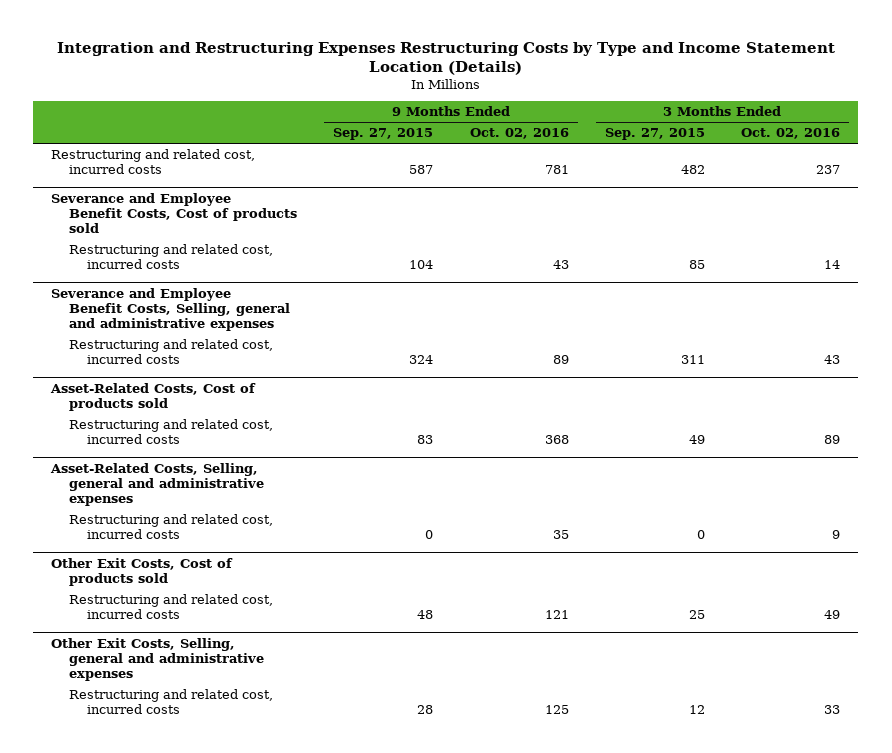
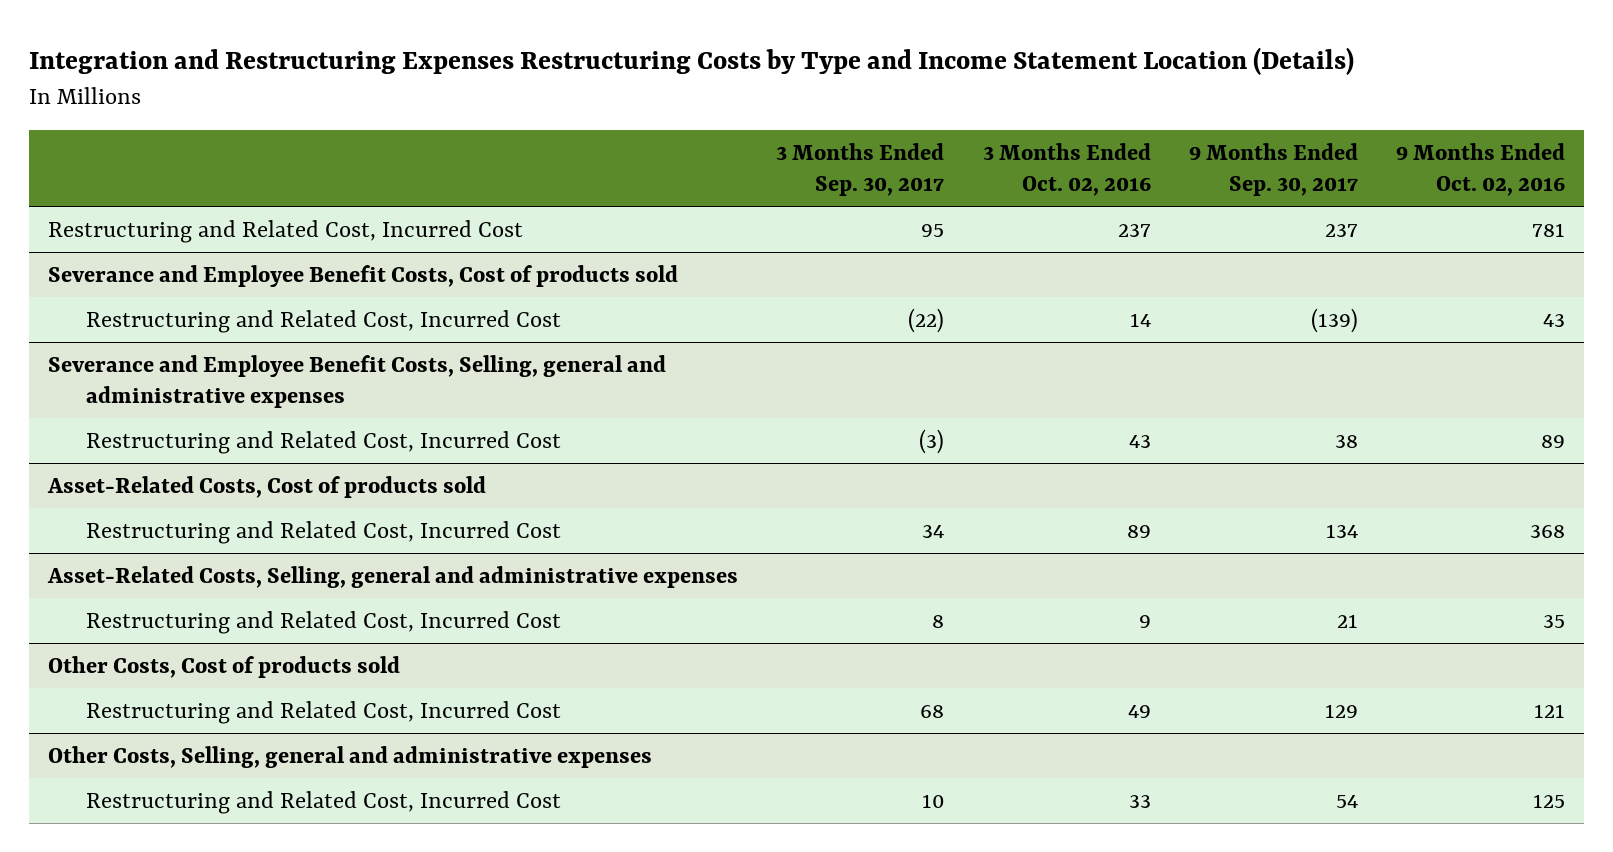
- | 9 Months Ended Sep. 27, 2015 | 9 Months Ended Oct. 02, 2016 | 3 Months Ended Sep. 27, 2015 | 3 Months Ended Oct. 02, 2016
+ | 3 Months Ended Sep. 30, 2017 | 3 Months Ended Oct. 02, 2016 | 9 Months Ended Sep. 30, 2017 | 9 Months Ended Oct. 02, 2016
- Restructuring and related cost, incurred costs | 587 | 781 | 482 | 237
+ Restructuring and Related Cost, Incurred Cost | 95 | 237 | 237 | 781
@ Severance and Employee Benefit Costs, Cost of products sold
- Restructuring and related cost, incurred costs | 104 | 43 | 85 | 14
+ Restructuring and Related Cost, Incurred Cost | (22) | 14 | (139) | 43
@ Severance and Employee Benefit Costs, Selling, general and administrative expenses
- Restructuring and related cost, incurred costs | 324 | 89 | 311 | 43
+ Restructuring and Related Cost, Incurred Cost | (3) | 43 | 38 | 89
@ Asset-Related Costs, Cost of products sold
- Restructuring and related cost, incurred costs | 83 | 368 | 49 | 89
+ Restructuring and Related Cost, Incurred Cost | 34 | 89 | 134 | 368
@ Asset-Related Costs, Selling, general and administrative expenses
- Restructuring and related cost, incurred costs | 0 | 35 | 0 | 9
- Other Exit Costs, Cost of products sold
- Restructuring and related cost, incurred costs | 48 | 121 | 25 | 49
- Other Exit Costs, Selling, general and administrative expenses
- Restructuring and related cost, incurred costs | 28 | 125 | 12 | 33
@ Asset-Related Costs, Selling, general and administrative expenses
+ Restructuring and Related Cost, Incurred Cost | 8 | 9 | 21 | 35
+ Other Costs, Cost of products sold
+ Restructuring and Related Cost, Incurred Cost | 68 | 49 | 129 | 121
+ Other Costs, Selling, general and administrative expenses
+ Restructuring and Related Cost, Incurred Cost | 10 | 33 | 54 | 125

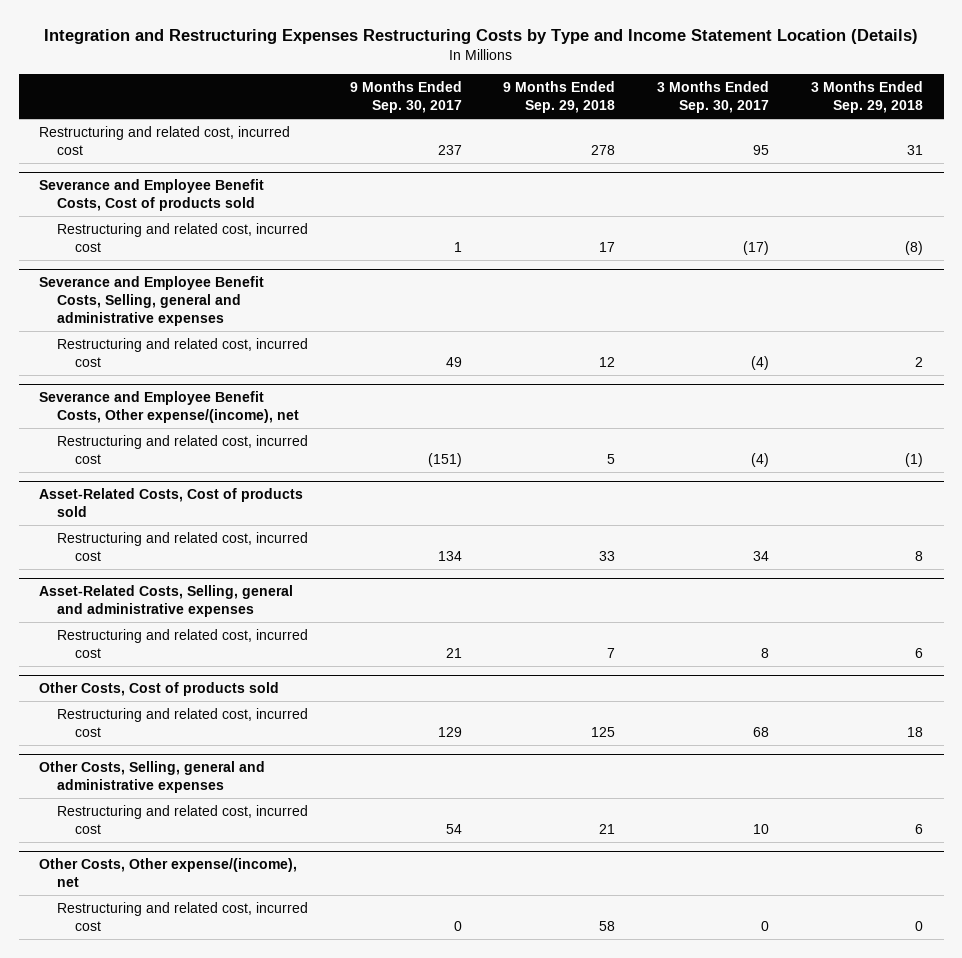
- | 3 Months Ended Sep. 30, 2017 | 3 Months Ended Oct. 02, 2016 | 9 Months Ended Sep. 30, 2017 | 9 Months Ended Oct. 02, 2016
+ | 9 Months Ended Sep. 30, 2017 | 9 Months Ended Sep. 29, 2018 | 3 Months Ended Sep. 30, 2017 | 3 Months Ended Sep. 29, 2018
- Restructuring and Related Cost, Incurred Cost | 95 | 237 | 237 | 781
+ Restructuring and related cost, incurred cost | 237 | 278 | 95 | 31
@ Severance and Employee Benefit Costs, Cost of products sold
- Restructuring and Related Cost, Incurred Cost | (22) | 14 | (139) | 43
+ Restructuring and related cost, incurred cost | 1 | 17 | (17) | (8)
@ Severance and Employee Benefit Costs, Selling, general and administrative expenses
- Restructuring and Related Cost, Incurred Cost | (3) | 43 | 38 | 89
+ Restructuring and related cost, incurred cost | 49 | 12 | (4) | 2
+ Severance and Employee Benefit Costs, Other expense/(income), net
+ Restructuring and related cost, incurred cost | (151) | 5 | (4) | (1)
@ Asset-Related Costs, Cost of products sold
- Restructuring and Related Cost, Incurred Cost | 34 | 89 | 134 | 368
+ Restructuring and related cost, incurred cost | 134 | 33 | 34 | 8
@ Asset-Related Costs, Selling, general and administrative expenses
- Restructuring and Related Cost, Incurred Cost | 8 | 9 | 21 | 35
+ Restructuring and related cost, incurred cost | 21 | 7 | 8 | 6
@ Other Costs, Cost of products sold
- Restructuring and Related Cost, Incurred Cost | 68 | 49 | 129 | 121
+ Restructuring and related cost, incurred cost | 129 | 125 | 68 | 18
@ Other Costs, Selling, general and administrative expenses
- Restructuring and Related Cost, Incurred Cost | 10 | 33 | 54 | 125
+ Restructuring and related cost, incurred cost | 54 | 21 | 10 | 6
+ Other Costs, Other expense/(income), net
+ Restructuring and related cost, incurred cost | 0 | 58 | 0 | 0

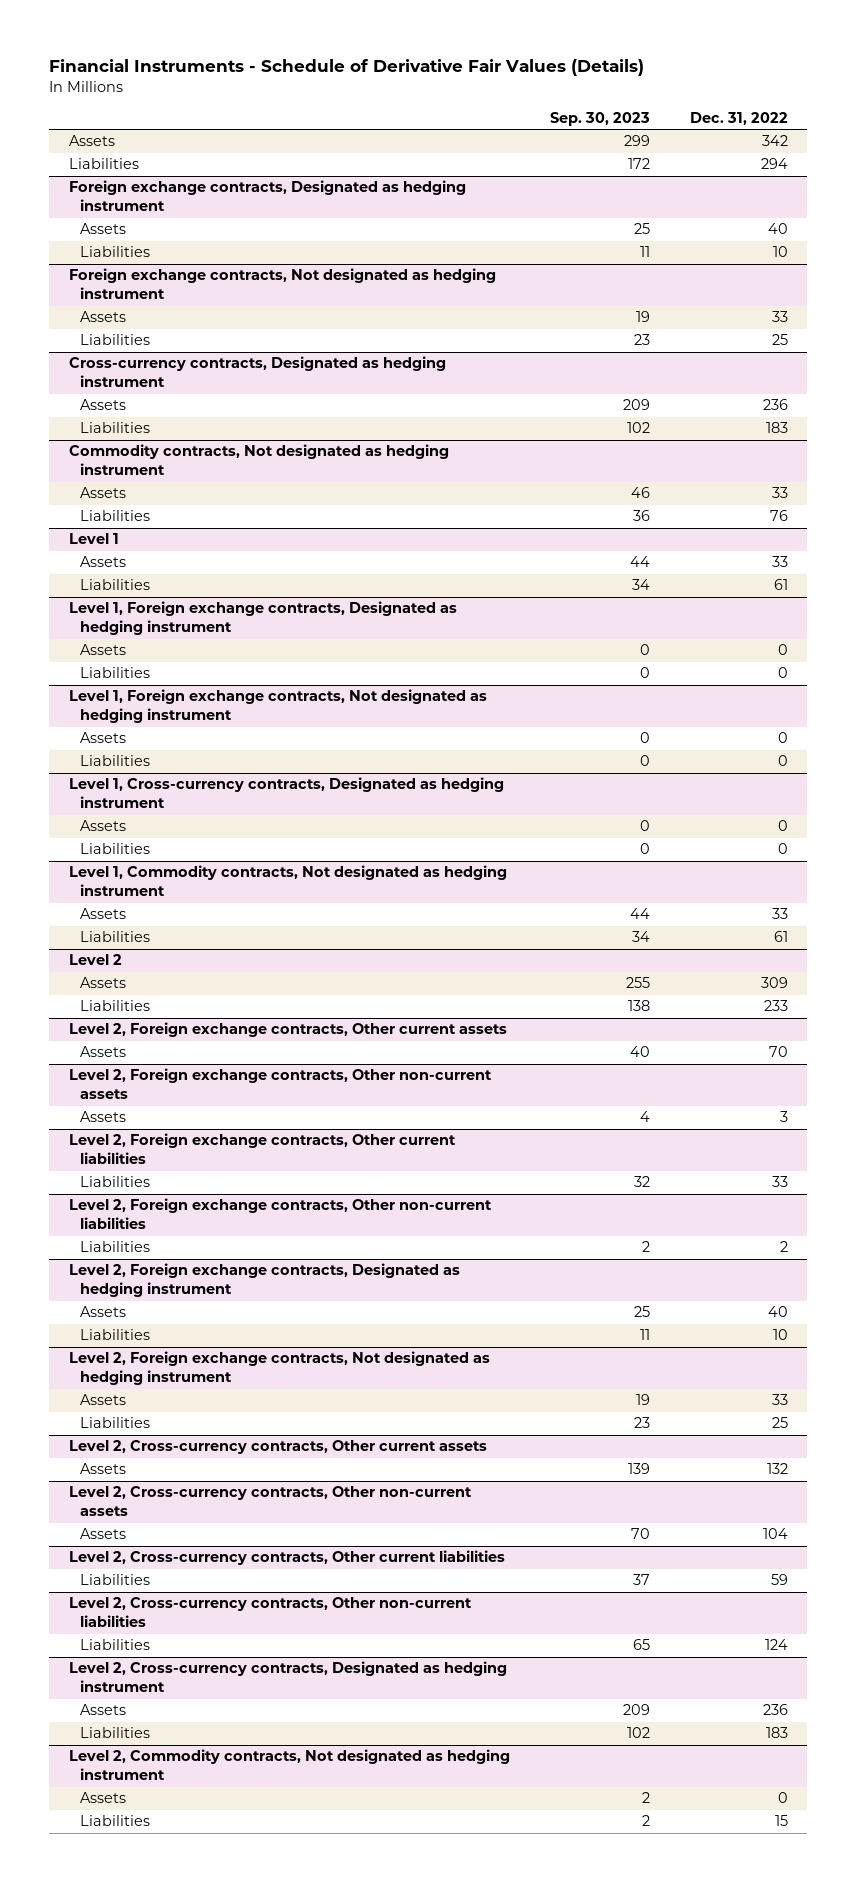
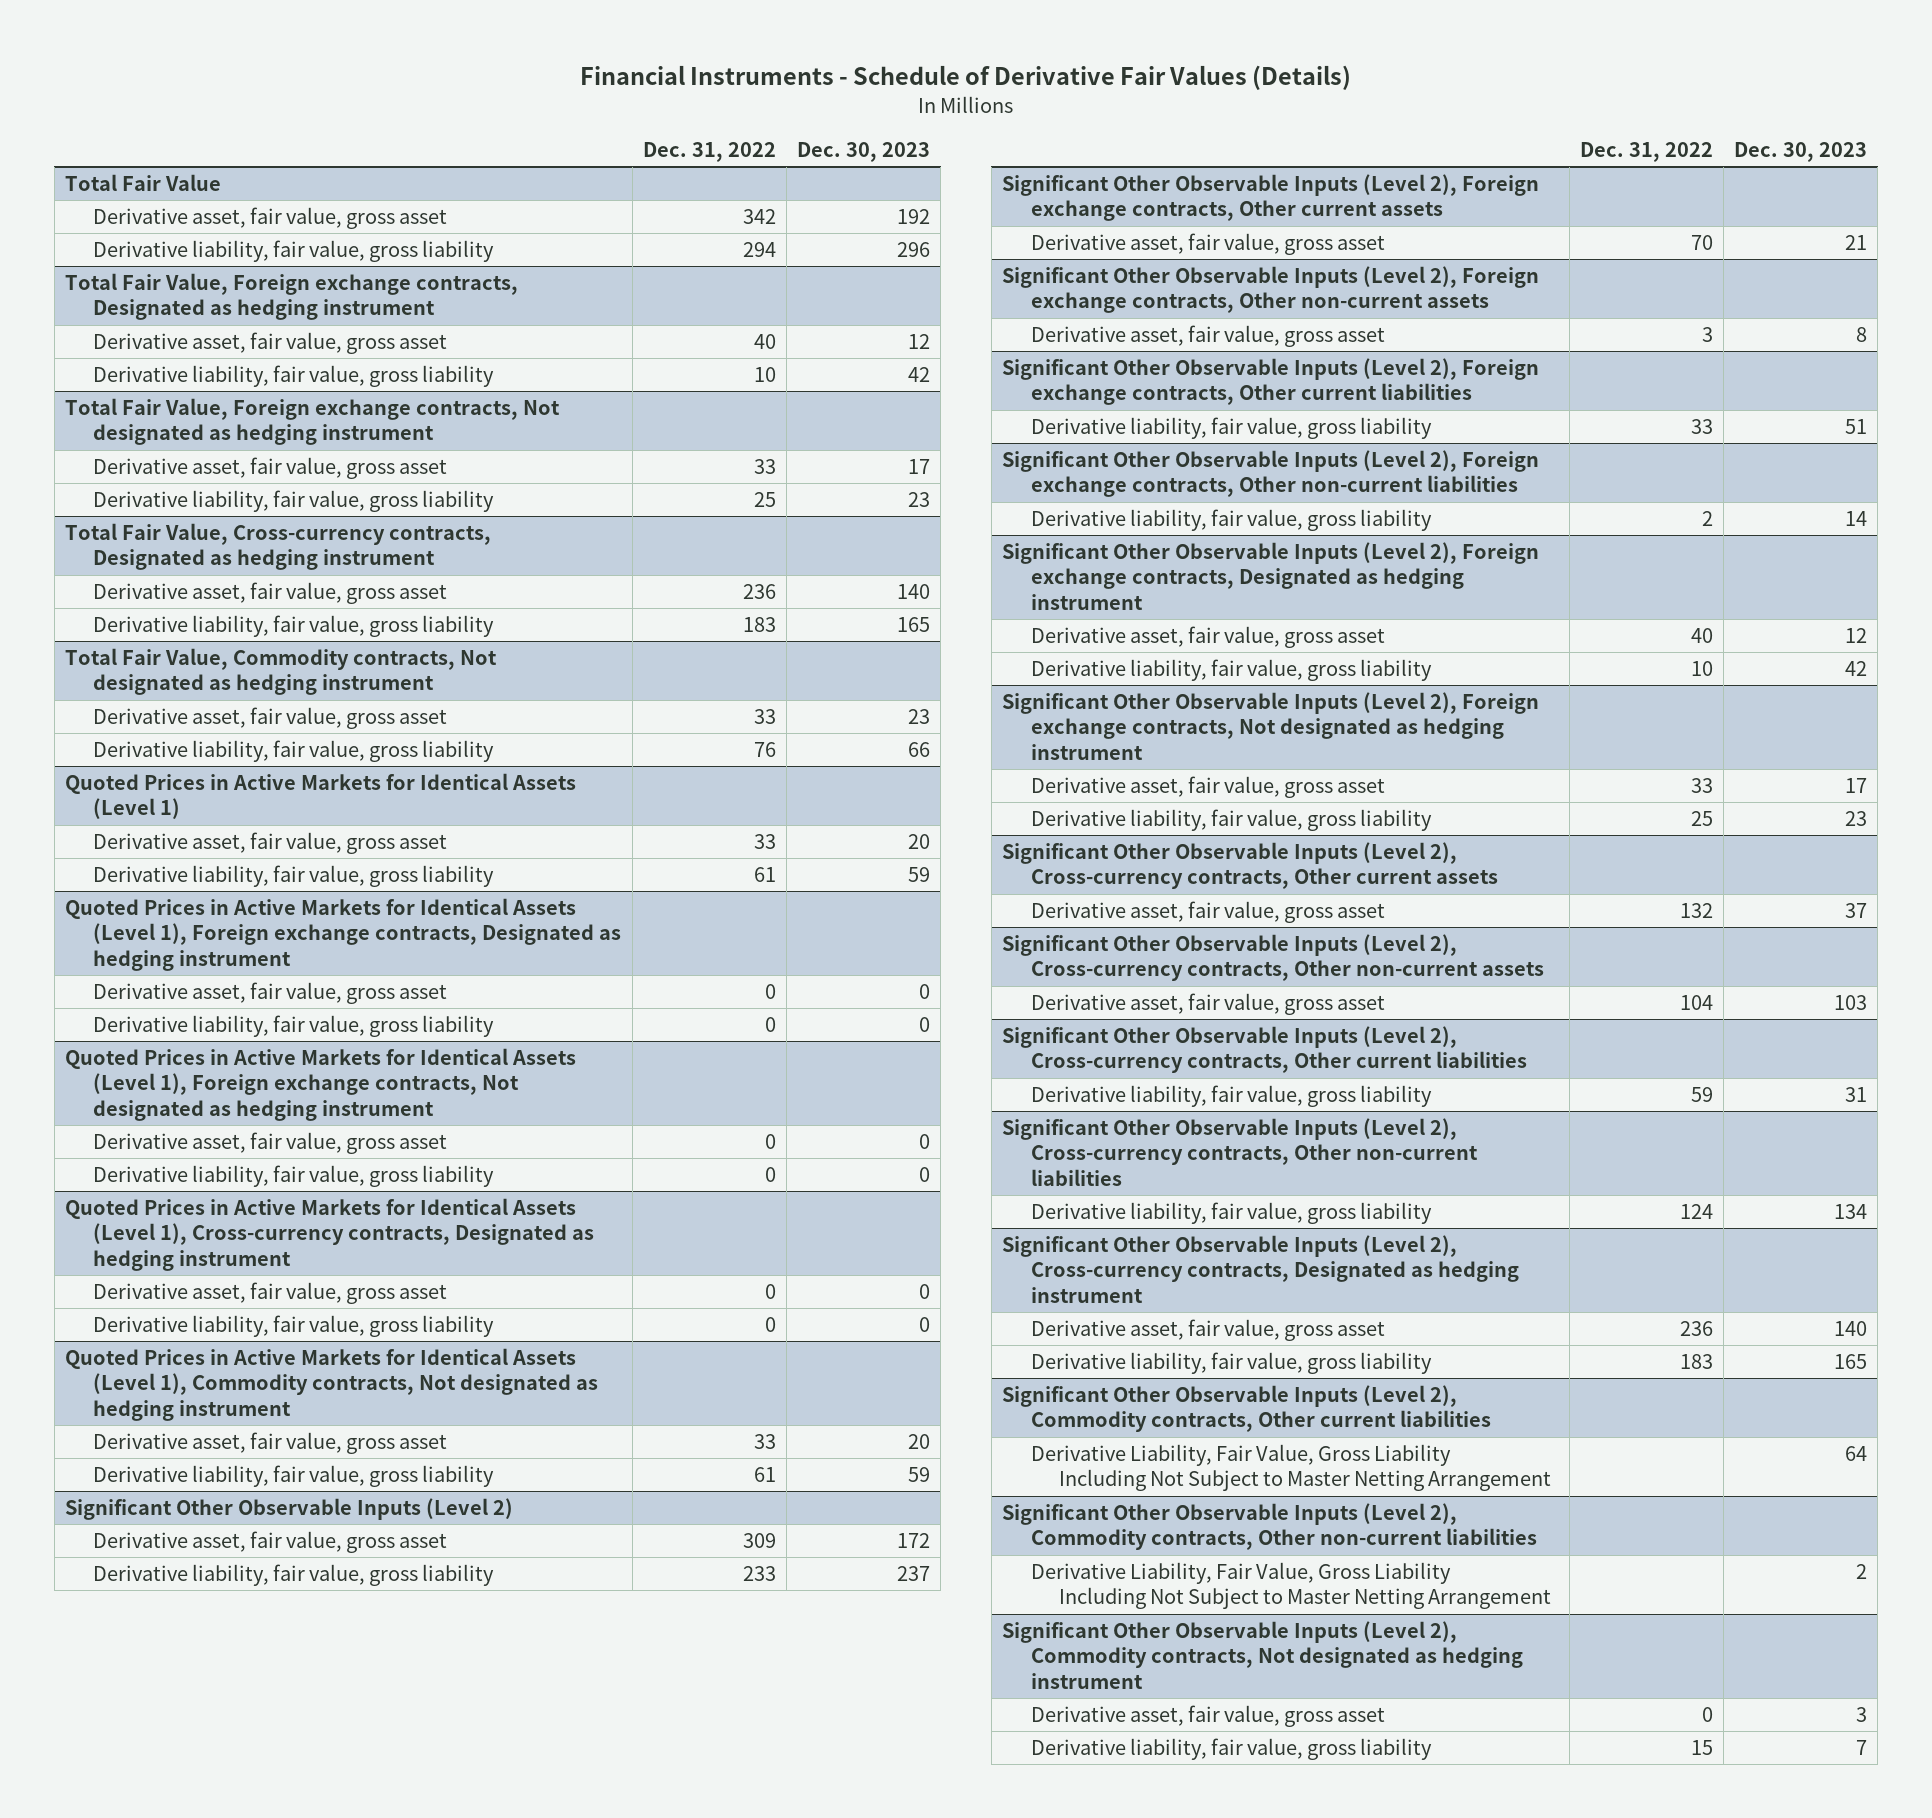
- | Sep. 30, 2023 | Dec. 31, 2022
+ | Dec. 31, 2022 | Dec. 30, 2023
- Assets | 299 | 342
- Liabilities | 172 | 294
- Foreign exchange contracts, Designated as hedging instrument
- Assets | 25 | 40
- Liabilities | 11 | 10
- Foreign exchange contracts, Not designated as hedging instrument
- Assets | 19 | 33
- Liabilities | 23 | 25
- Cross-currency contracts, Designated as hedging instrument
- Assets | 209 | 236
- Liabilities | 102 | 183
- Commodity contracts, Not designated as hedging instrument
- Assets | 46 | 33
- Liabilities | 36 | 76
- Level 1
- Assets | 44 | 33
- Liabilities | 34 | 61
- Level 1, Foreign exchange contracts, Designated as hedging instrument
- Assets | 0 | 0
- Liabilities | 0 | 0
- Level 1, Foreign exchange contracts, Not designated as hedging instrument
- Assets | 0 | 0
- Liabilities | 0 | 0
- Level 1, Cross-currency contracts, Designated as hedging instrument
- Assets | 0 | 0
- Liabilities | 0 | 0
- Level 1, Commodity contracts, Not designated as hedging instrument
- Assets | 44 | 33
- Liabilities | 34 | 61
- Level 2
- Assets | 255 | 309
- Liabilities | 138 | 233
- Level 2, Foreign exchange contracts, Other current assets
- Assets | 40 | 70
- Level 2, Foreign exchange contracts, Other non-current assets
- Assets | 4 | 3
- Level 2, Foreign exchange contracts, Other current liabilities
- Liabilities | 32 | 33
- Level 2, Foreign exchange contracts, Other non-current liabilities
- Liabilities | 2 | 2
- Level 2, Foreign exchange contracts, Designated as hedging instrument
- Assets | 25 | 40
- Liabilities | 11 | 10
- Level 2, Foreign exchange contracts, Not designated as hedging instrument
- Assets | 19 | 33
- Liabilities | 23 | 25
- Level 2, Cross-currency contracts, Other current assets
- Assets | 139 | 132
- Level 2, Cross-currency contracts, Other non-current assets
- Assets | 70 | 104
- Level 2, Cross-currency contracts, Other current liabilities
- Liabilities | 37 | 59
- Level 2, Cross-currency contracts, Other non-current liabilities
- Liabilities | 65 | 124
- Level 2, Cross-currency contracts, Designated as hedging instrument
- Assets | 209 | 236
- Liabilities | 102 | 183
- Level 2, Commodity contracts, Not designated as hedging instrument
- Assets | 2 | 0
- Liabilities | 2 | 15
+ Total Fair Value
+ Derivative asset, fair value, gross asset | 342 | 192
+ Derivative liability, fair value, gross liability | 294 | 296
+ Total Fair Value, Foreign exchange contracts, Designated as hedging instrument
+ Derivative asset, fair value, gross asset | 40 | 12
+ Derivative liability, fair value, gross liability | 10 | 42
+ Total Fair Value, Foreign exchange contracts, Not designated as hedging instrument
+ Derivative asset, fair value, gross asset | 33 | 17
+ Derivative liability, fair value, gross liability | 25 | 23
+ Total Fair Value, Cross-currency contracts, Designated as hedging instrument
+ Derivative asset, fair value, gross asset | 236 | 140
+ Derivative liability, fair value, gross liability | 183 | 165
+ Total Fair Value, Commodity contracts, Not designated as hedging instrument
+ Derivative asset, fair value, gross asset | 33 | 23
+ Derivative liability, fair value, gross liability | 76 | 66
+ Quoted Prices in Active Markets for Identical Assets (Level 1)
+ Derivative asset, fair value, gross asset | 33 | 20
+ Derivative liability, fair value, gross liability | 61 | 59
+ Quoted Prices in Active Markets for Identical Assets (Level 1), Foreign exchange contracts, Designated as hedging instrument
+ Derivative asset, fair value, gross asset | 0 | 0
+ Derivative liability, fair value, gross liability | 0 | 0
+ Quoted Prices in Active Markets for Identical Assets (Level 1), Foreign exchange contracts, Not designated as hedging instrument
+ Derivative asset, fair value, gross asset | 0 | 0
+ Derivative liability, fair value, gross liability | 0 | 0
+ Quoted Prices in Active Markets for Identical Assets (Level 1), Cross-currency contracts, Designated as hedging instrument
+ Derivative asset, fair value, gross asset | 0 | 0
+ Derivative liability, fair value, gross liability | 0 | 0
+ Quoted Prices in Active Markets for Identical Assets (Level 1), Commodity contracts, Not designated as hedging instrument
+ Derivative asset, fair value, gross asset | 33 | 20
+ Derivative liability, fair value, gross liability | 61 | 59
+ Significant Other Observable Inputs (Level 2)
+ Derivative asset, fair value, gross asset | 309 | 172
+ Derivative liability, fair value, gross liability | 233 | 237
+ Significant Other Observable Inputs (Level 2), Foreign exchange contracts, Other current assets
+ Derivative asset, fair value, gross asset | 70 | 21
+ Significant Other Observable Inputs (Level 2), Foreign exchange contracts, Other non-current assets
+ Derivative asset, fair value, gross asset | 3 | 8
+ Significant Other Observable Inputs (Level 2), Foreign exchange contracts, Other current liabilities
+ Derivative liability, fair value, gross liability | 33 | 51
+ Significant Other Observable Inputs (Level 2), Foreign exchange contracts, Other non-current liabilities
+ Derivative liability, fair value, gross liability | 2 | 14
+ Significant Other Observable Inputs (Level 2), Foreign exchange contracts, Designated as hedging instrument
+ Derivative asset, fair value, gross asset | 40 | 12
+ Derivative liability, fair value, gross liability | 10 | 42
+ Significant Other Observable Inputs (Level 2), Foreign exchange contracts, Not designated as hedging instrument
+ Derivative asset, fair value, gross asset | 33 | 17
+ Derivative liability, fair value, gross liability | 25 | 23
+ Significant Other Observable Inputs (Level 2), Cross-currency contracts, Other current assets
+ Derivative asset, fair value, gross asset | 132 | 37
+ Significant Other Observable Inputs (Level 2), Cross-currency contracts, Other non-current assets
+ Derivative asset, fair value, gross asset | 104 | 103
+ Significant Other Observable Inputs (Level 2), Cross-currency contracts, Other current liabilities
+ Derivative liability, fair value, gross liability | 59 | 31
+ Significant Other Observable Inputs (Level 2), Cross-currency contracts, Other non-current liabilities
+ Derivative liability, fair value, gross liability | 124 | 134
+ Significant Other Observable Inputs (Level 2), Cross-currency contracts, Designated as hedging instrument
+ Derivative asset, fair value, gross asset | 236 | 140
+ Derivative liability, fair value, gross liability | 183 | 165
+ Significant Other Observable Inputs (Level 2), Commodity contracts, Other current liabilities
+ Derivative Liability, Fair Value, Gross Liability Including Not Subject to Master Netting Arrangement | | 64
+ Significant Other Observable Inputs (Level 2), Commodity contracts, Other non-current liabilities
+ Derivative Liability, Fair Value, Gross Liability Including Not Subject to Master Netting Arrangement | | 2
+ Significant Other Observable Inputs (Level 2), Commodity contracts, Not designated as hedging instrument
+ Derivative asset, fair value, gross asset | 0 | 3
+ Derivative liability, fair value, gross liability | 15 | 7

